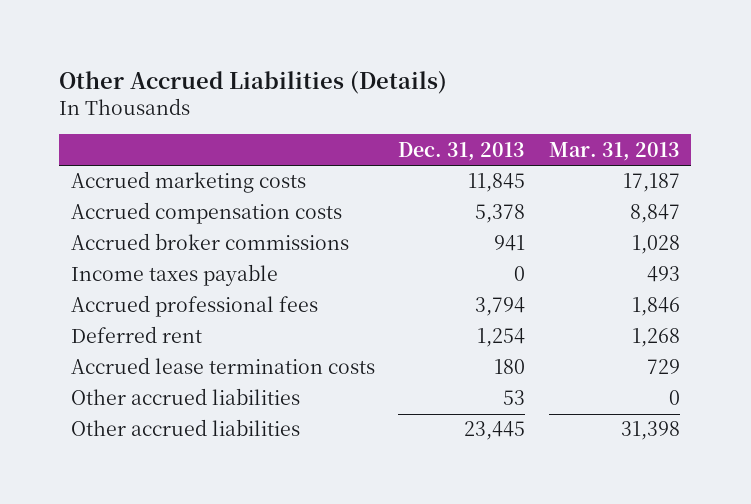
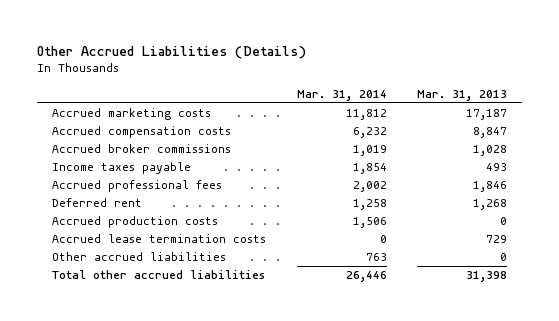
- | Dec. 31, 2013 | Mar. 31, 2013
+ | Mar. 31, 2014 | Mar. 31, 2013
+ Accrued production costs | 1,506 | 0
- Other accrued liabilities | 23,445 | 31,398
+ Total other accrued liabilities | 26,446 | 31,398

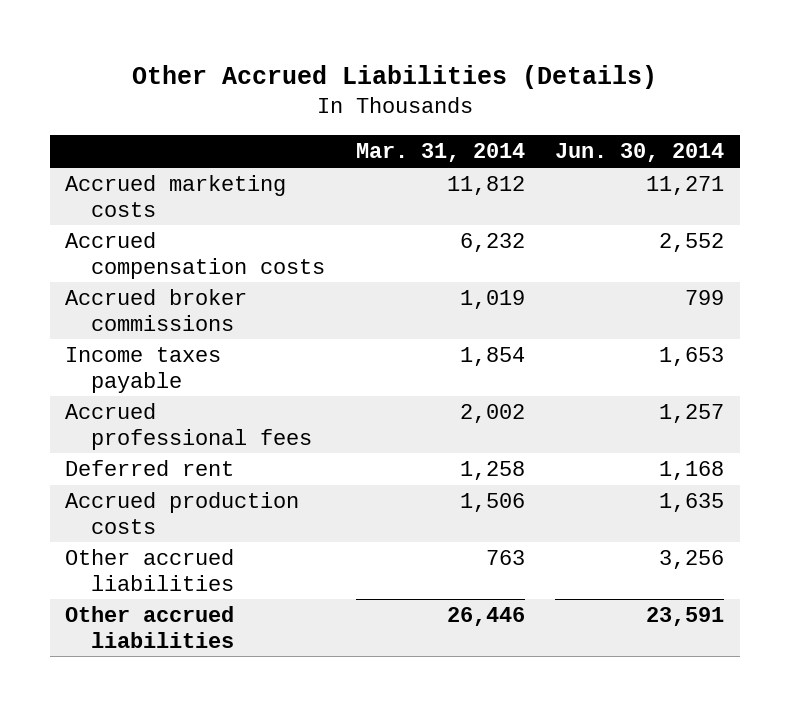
- | Mar. 31, 2014 | Mar. 31, 2013
+ | Mar. 31, 2014 | Jun. 30, 2014
- Accrued lease termination costs | 0 | 729
- Total other accrued liabilities | 26,446 | 31,398
+ Other accrued liabilities | 26,446 | 23,591

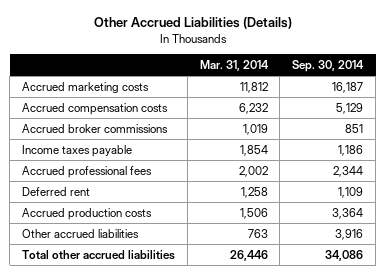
- | Mar. 31, 2014 | Jun. 30, 2014
+ | Mar. 31, 2014 | Sep. 30, 2014
- Other accrued liabilities | 26,446 | 23,591
+ Total other accrued liabilities | 26,446 | 34,086

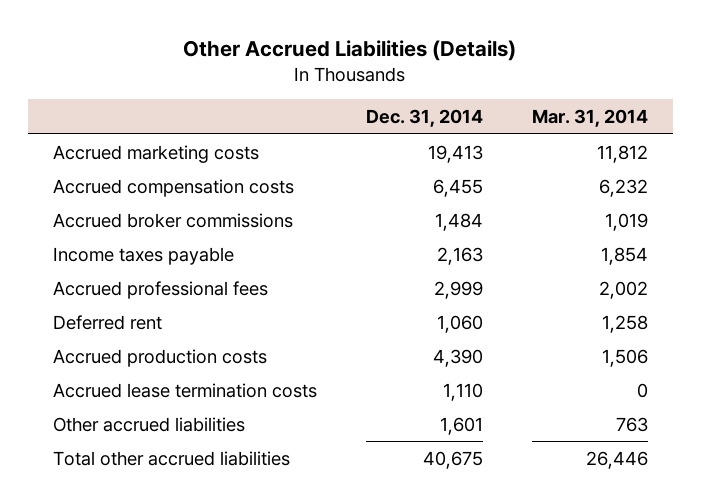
- | Mar. 31, 2014 | Sep. 30, 2014
+ | Dec. 31, 2014 | Mar. 31, 2014
+ Accrued lease termination costs | 1,110 | 0

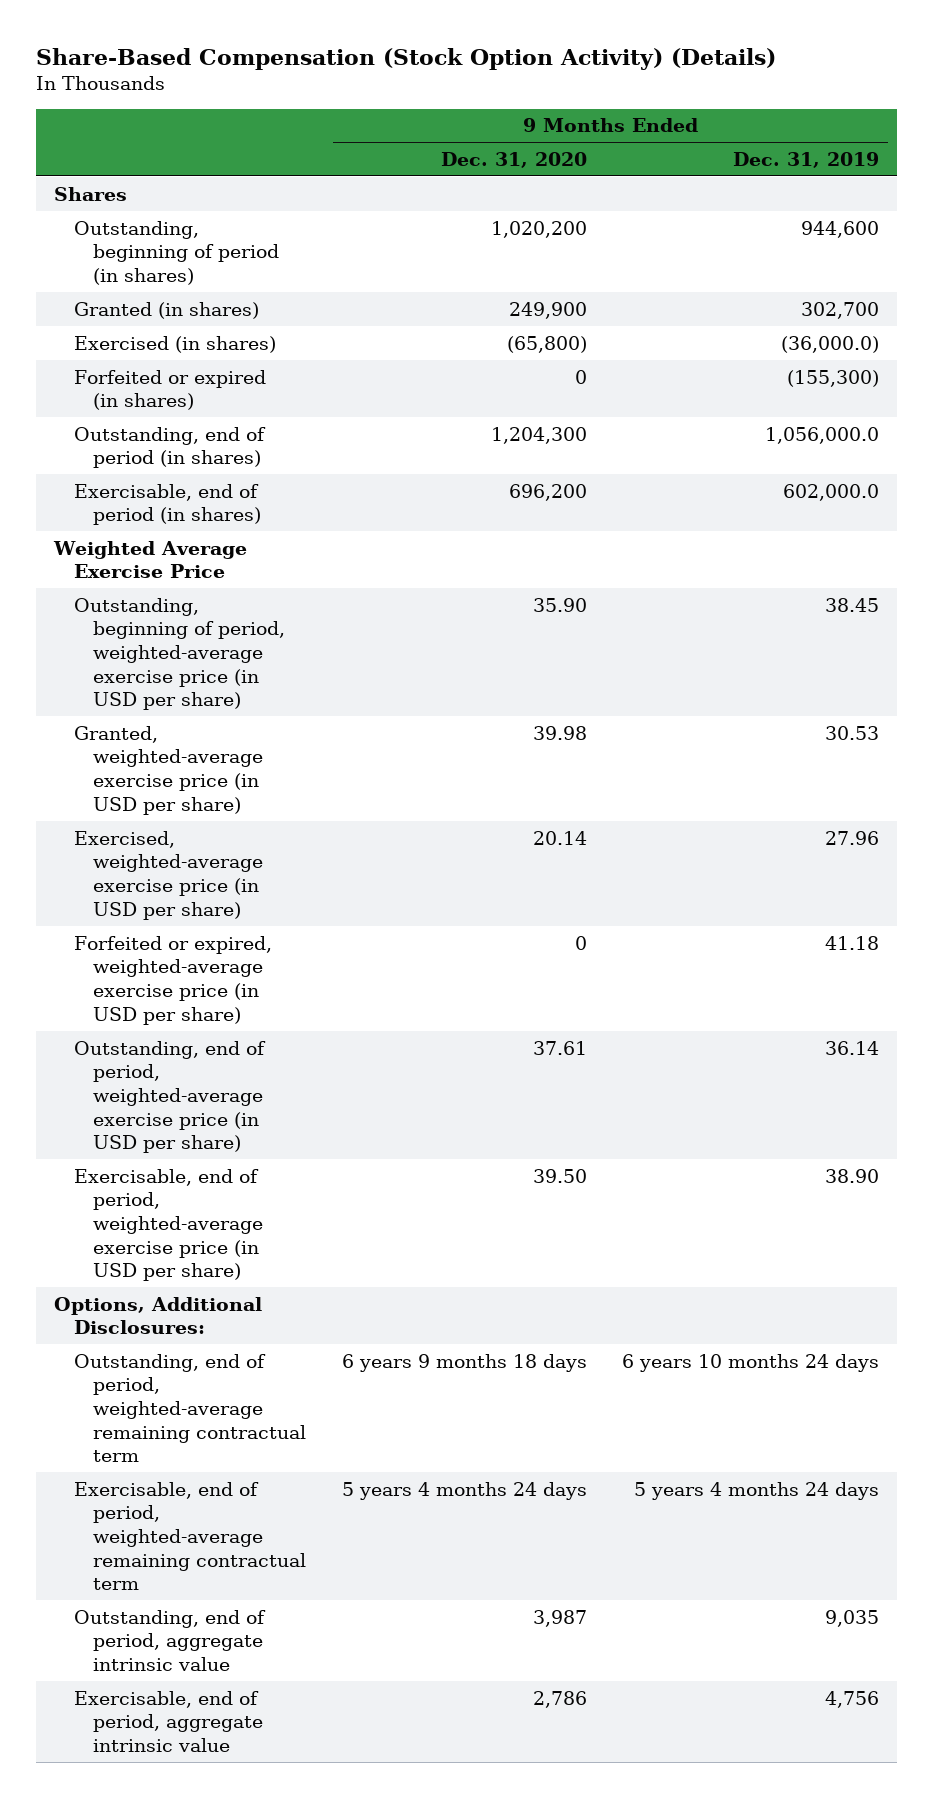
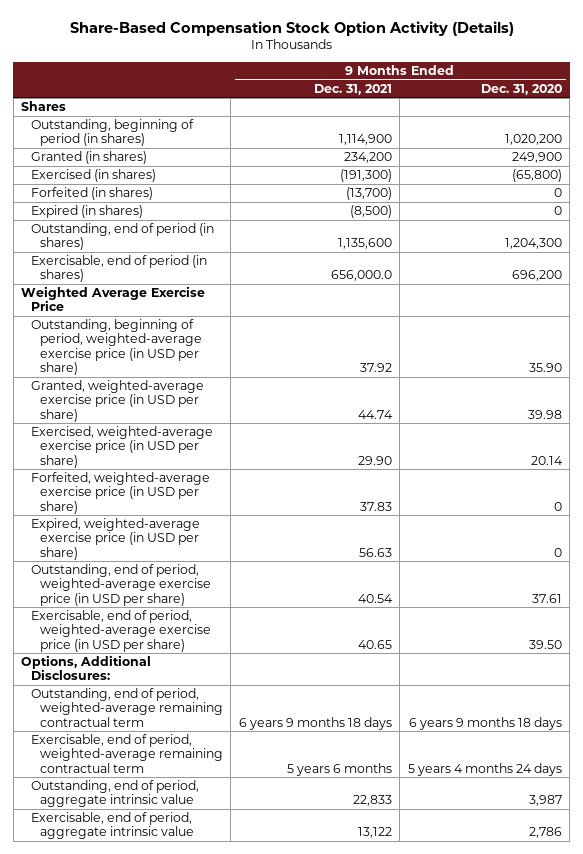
- Share-Based Compensation (Stock Option Activity) (Details)
+ Share-Based Compensation Stock Option Activity (Details)
- | 9 Months Ended Dec. 31, 2020 | 9 Months Ended Dec. 31, 2019
+ | 9 Months Ended Dec. 31, 2021 | 9 Months Ended Dec. 31, 2020
- Forfeited or expired (in shares) | 0 | (155,300)
+ Forfeited (in shares) | (13,700) | 0
+ Expired (in shares) | (8,500) | 0
- Forfeited or expired, weighted-average exercise price (in USD per share) | 0 | 41.18
+ Forfeited, weighted-average exercise price (in USD per share) | 37.83 | 0
+ Expired, weighted-average exercise price (in USD per share) | 56.63 | 0

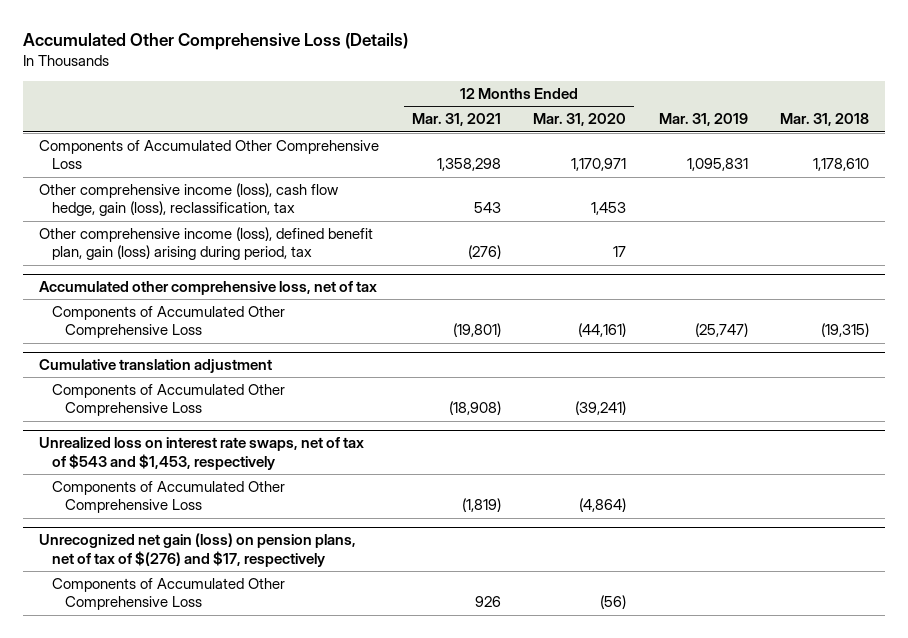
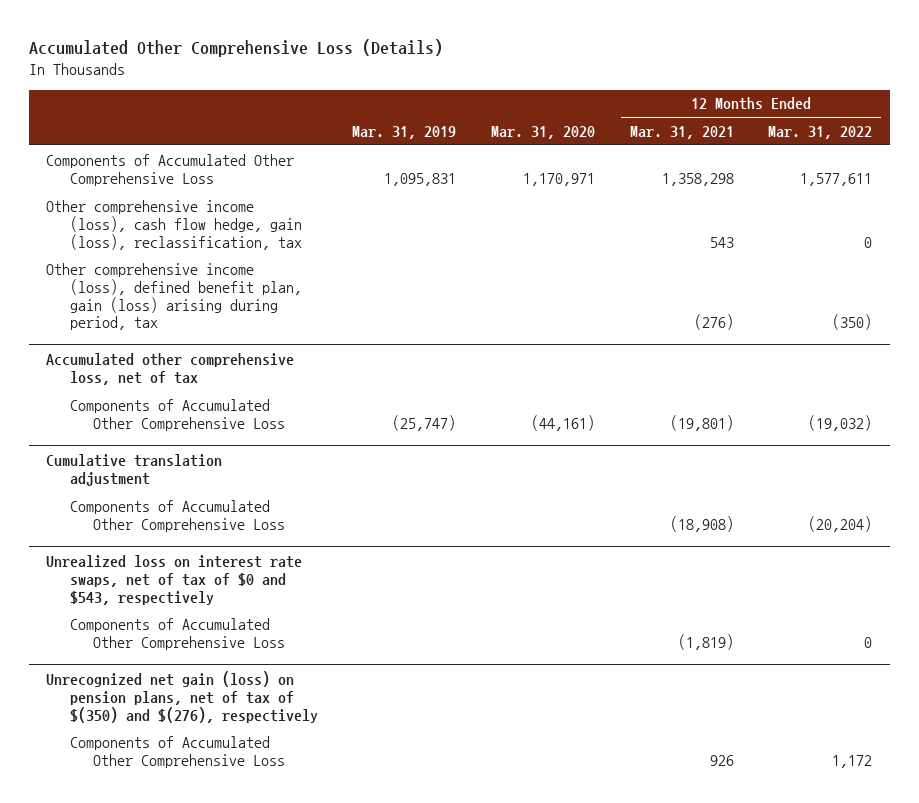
- | 12 Months Ended Mar. 31, 2021 | 12 Months Ended Mar. 31, 2020 | Mar. 31, 2019 | Mar. 31, 2018
+ | Mar. 31, 2019 | Mar. 31, 2020 | 12 Months Ended Mar. 31, 2021 | 12 Months Ended Mar. 31, 2022
- Unrealized loss on interest rate swaps, net of tax of $543 and $1,453, respectively
+ Unrealized loss on interest rate swaps, net of tax of $0 and $543, respectively
- Unrecognized net gain (loss) on pension plans, net of tax of $(276) and $17, respectively
+ Unrecognized net gain (loss) on pension plans, net of tax of $(350) and $(276), respectively

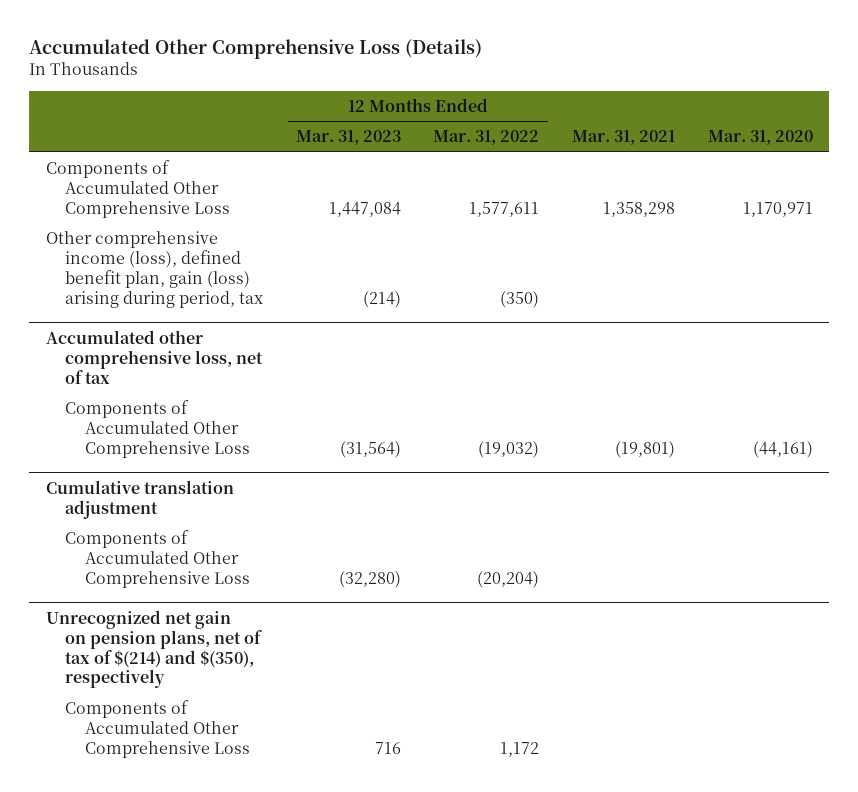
- | Mar. 31, 2019 | Mar. 31, 2020 | 12 Months Ended Mar. 31, 2021 | 12 Months Ended Mar. 31, 2022
+ | 12 Months Ended Mar. 31, 2023 | 12 Months Ended Mar. 31, 2022 | Mar. 31, 2021 | Mar. 31, 2020
- Other comprehensive income (loss), cash flow hedge, gain (loss), reclassification, tax | | | 543 | 0
- Unrealized loss on interest rate swaps, net of tax of $0 and $543, respectively
- Components of Accumulated Other Comprehensive Loss | | | (1,819) | 0
- Unrecognized net gain (loss) on pension plans, net of tax of $(350) and $(276), respectively
+ Unrecognized net gain on pension plans, net of tax of $(214) and $(350), respectively

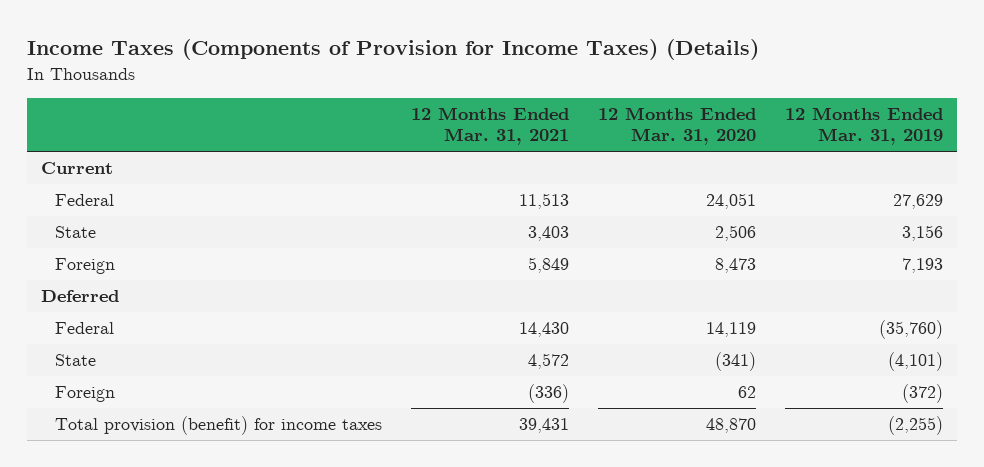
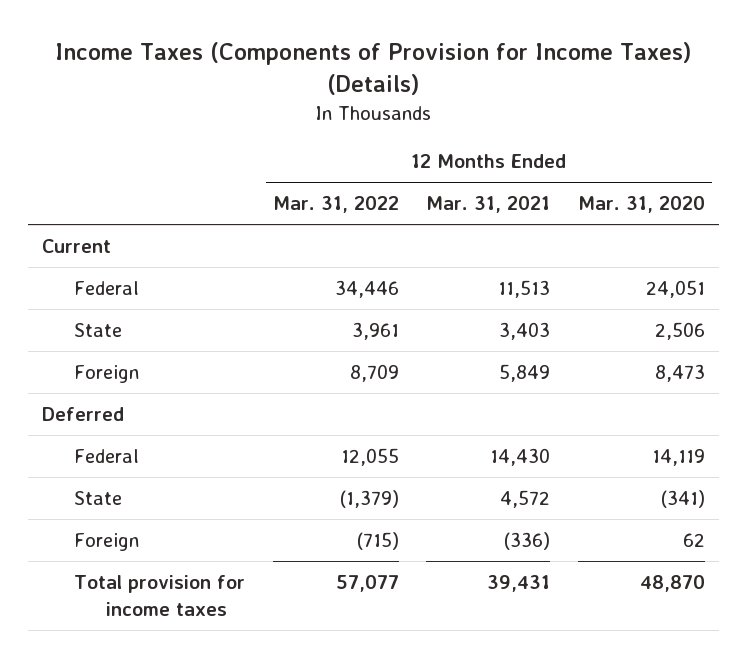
- | 12 Months Ended Mar. 31, 2021 | 12 Months Ended Mar. 31, 2020 | 12 Months Ended Mar. 31, 2019
+ | 12 Months Ended Mar. 31, 2022 | 12 Months Ended Mar. 31, 2021 | 12 Months Ended Mar. 31, 2020
- Total provision (benefit) for income taxes | 39,431 | 48,870 | (2,255)
+ Total provision for income taxes | 57,077 | 39,431 | 48,870

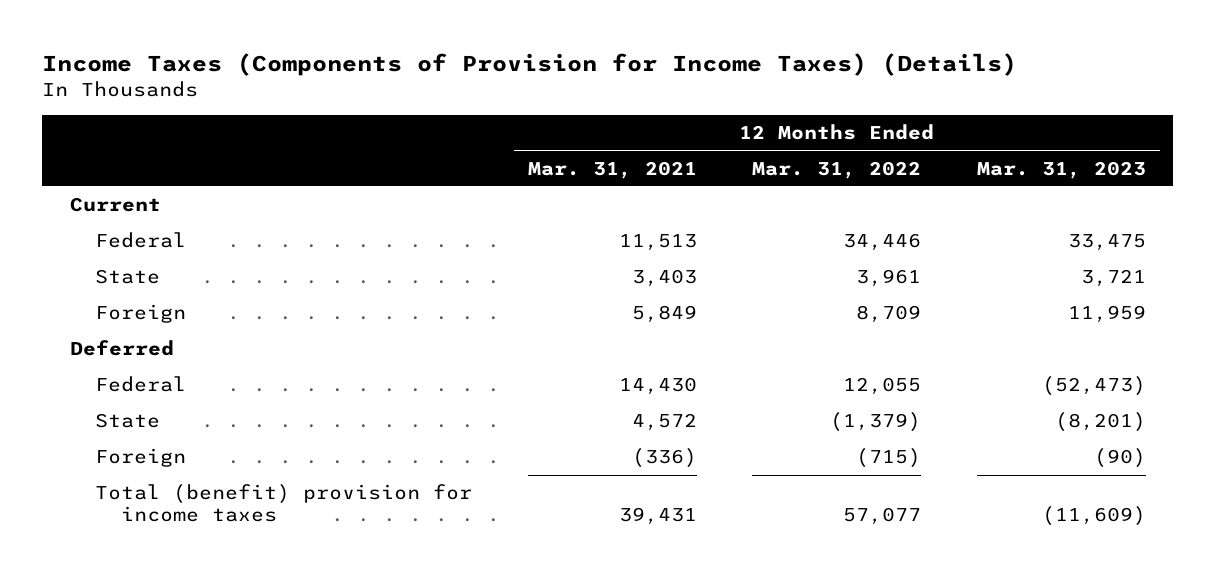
- | 12 Months Ended Mar. 31, 2022 | 12 Months Ended Mar. 31, 2021 | 12 Months Ended Mar. 31, 2020
+ | 12 Months Ended Mar. 31, 2021 | 12 Months Ended Mar. 31, 2022 | 12 Months Ended Mar. 31, 2023
- Total provision for income taxes | 57,077 | 39,431 | 48,870
+ Total (benefit) provision for income taxes | 39,431 | 57,077 | (11,609)

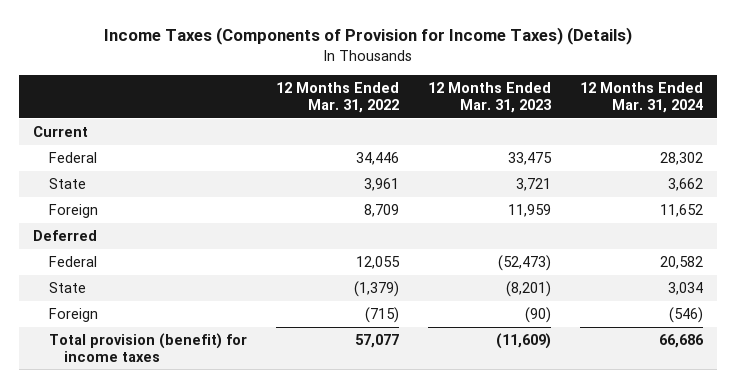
- | 12 Months Ended Mar. 31, 2021 | 12 Months Ended Mar. 31, 2022 | 12 Months Ended Mar. 31, 2023
+ | 12 Months Ended Mar. 31, 2022 | 12 Months Ended Mar. 31, 2023 | 12 Months Ended Mar. 31, 2024
- Total (benefit) provision for income taxes | 39,431 | 57,077 | (11,609)
+ Total provision (benefit) for income taxes | 57,077 | (11,609) | 66,686

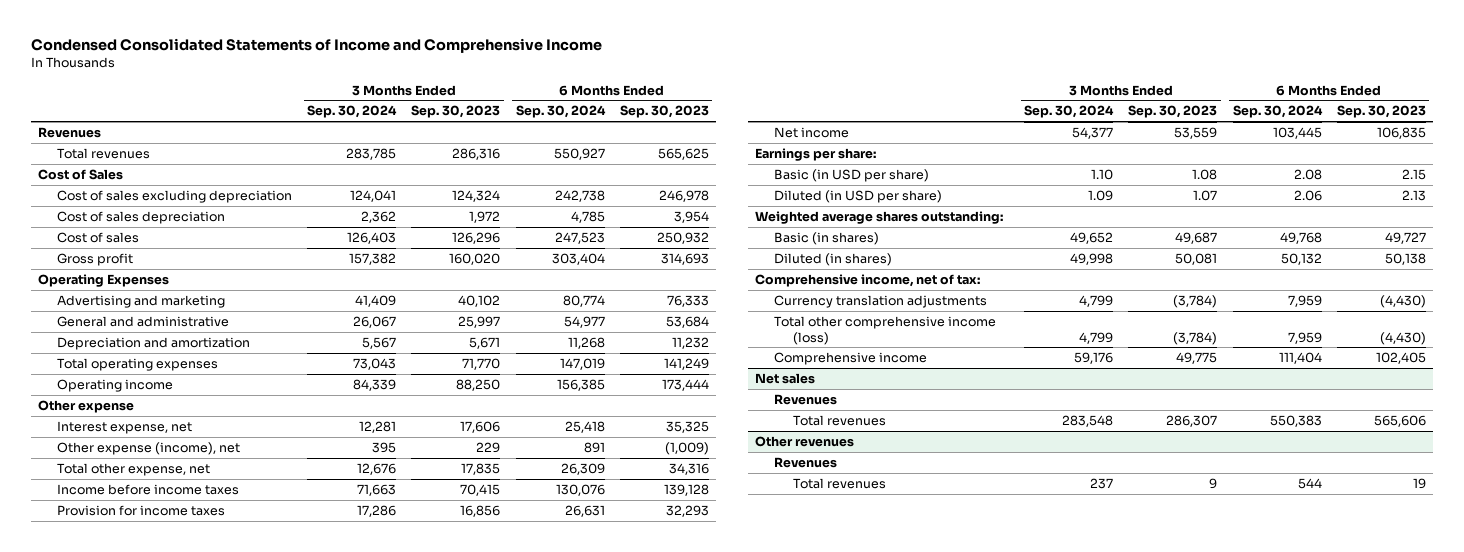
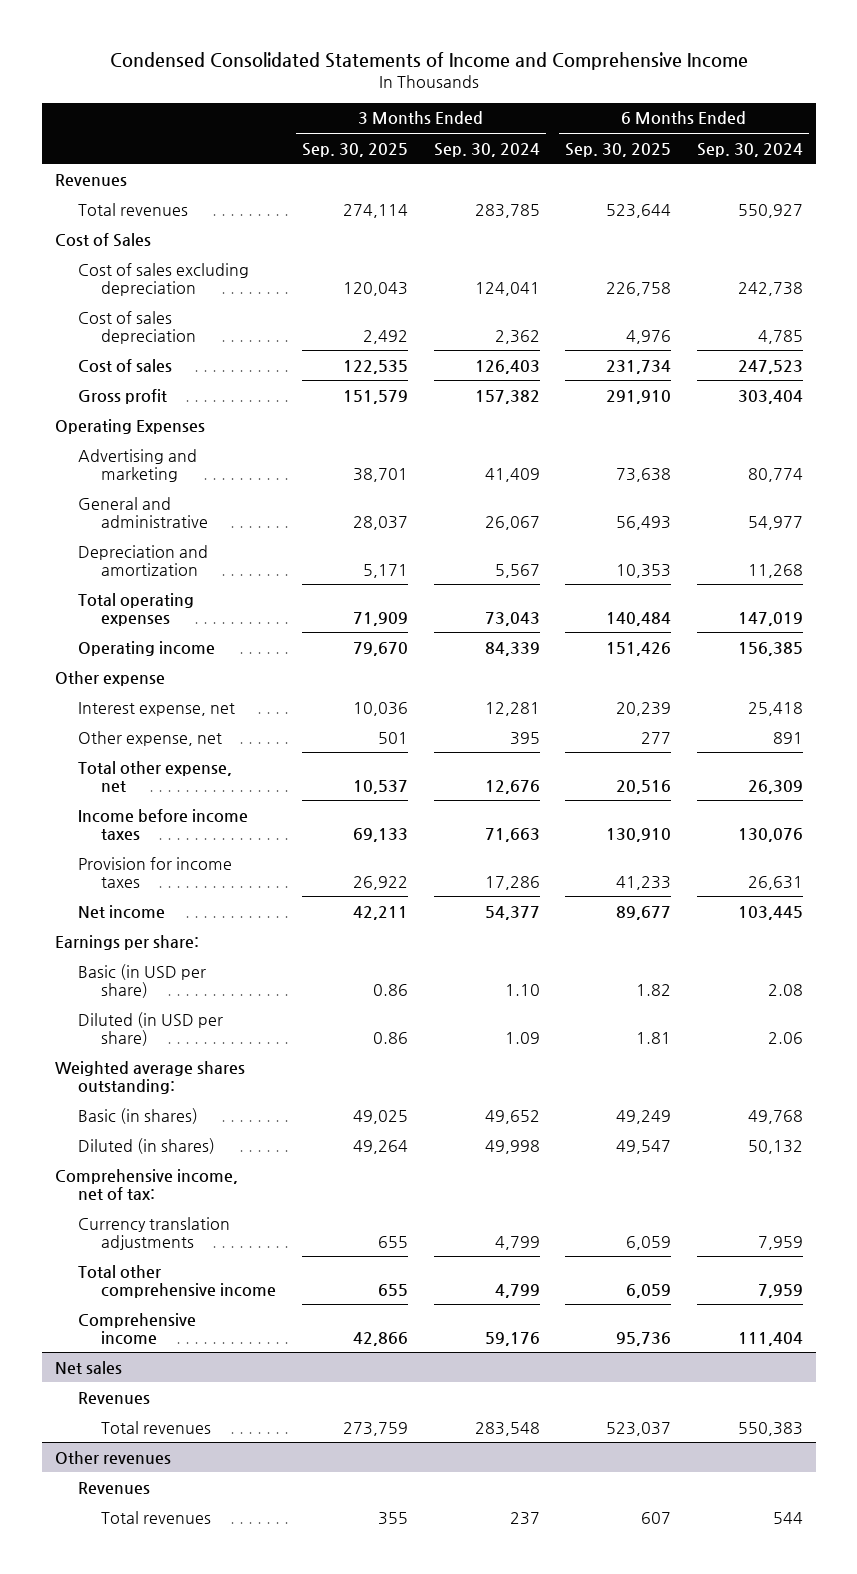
- | 3 Months Ended Sep. 30, 2024 | 3 Months Ended Sep. 30, 2023 | 6 Months Ended Sep. 30, 2024 | 6 Months Ended Sep. 30, 2023
+ | 3 Months Ended Sep. 30, 2025 | 3 Months Ended Sep. 30, 2024 | 6 Months Ended Sep. 30, 2025 | 6 Months Ended Sep. 30, 2024
- Other expense (income), net | 395 | 229 | 891 | (1,009)
+ Other expense, net | 501 | 395 | 277 | 891
- Total other comprehensive income (loss) | 4,799 | (3,784) | 7,959 | (4,430)
+ Total other comprehensive income | 655 | 4,799 | 6,059 | 7,959

